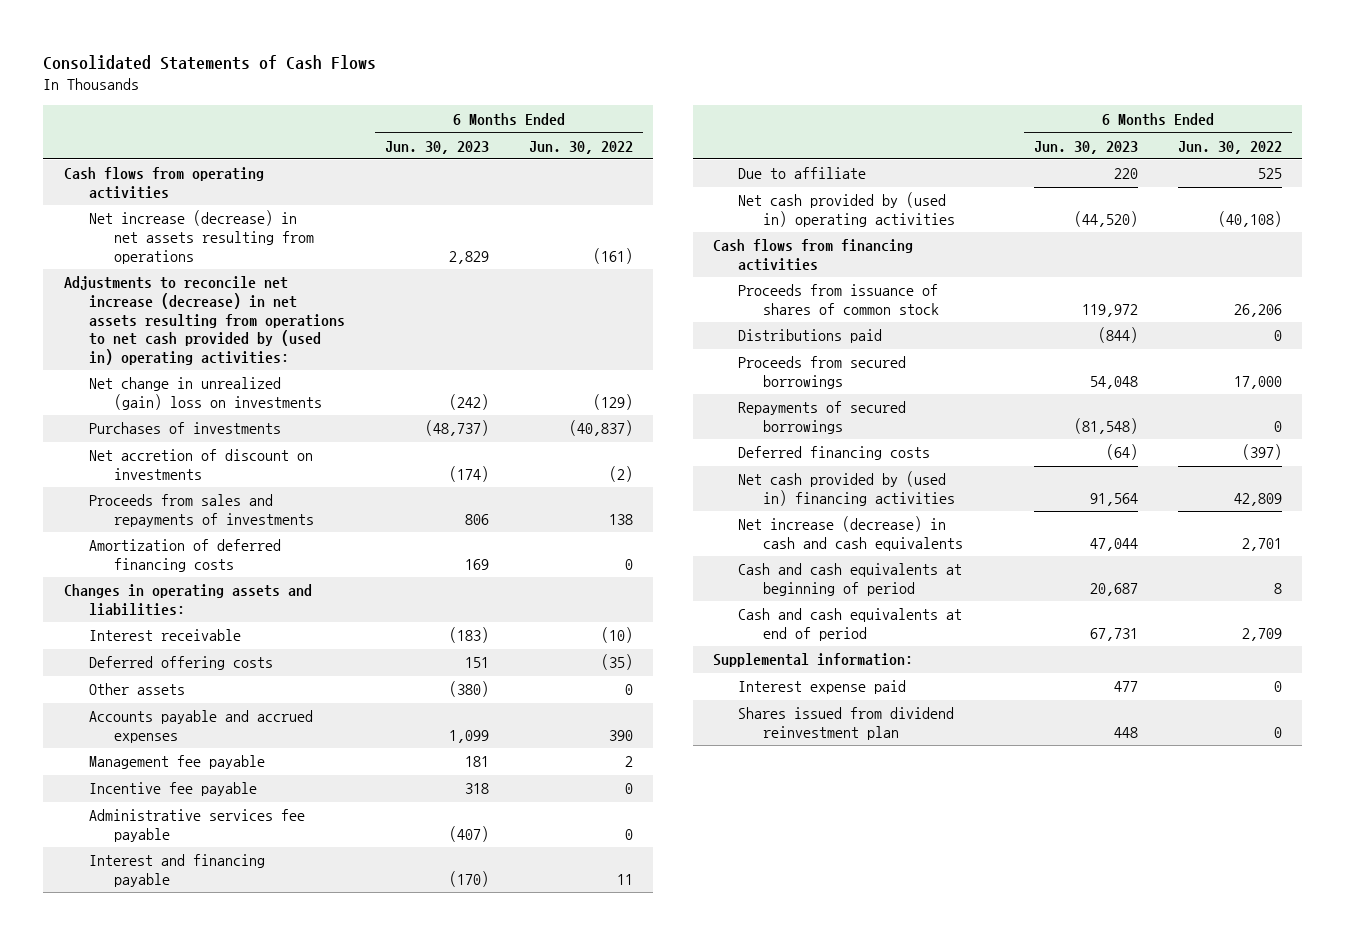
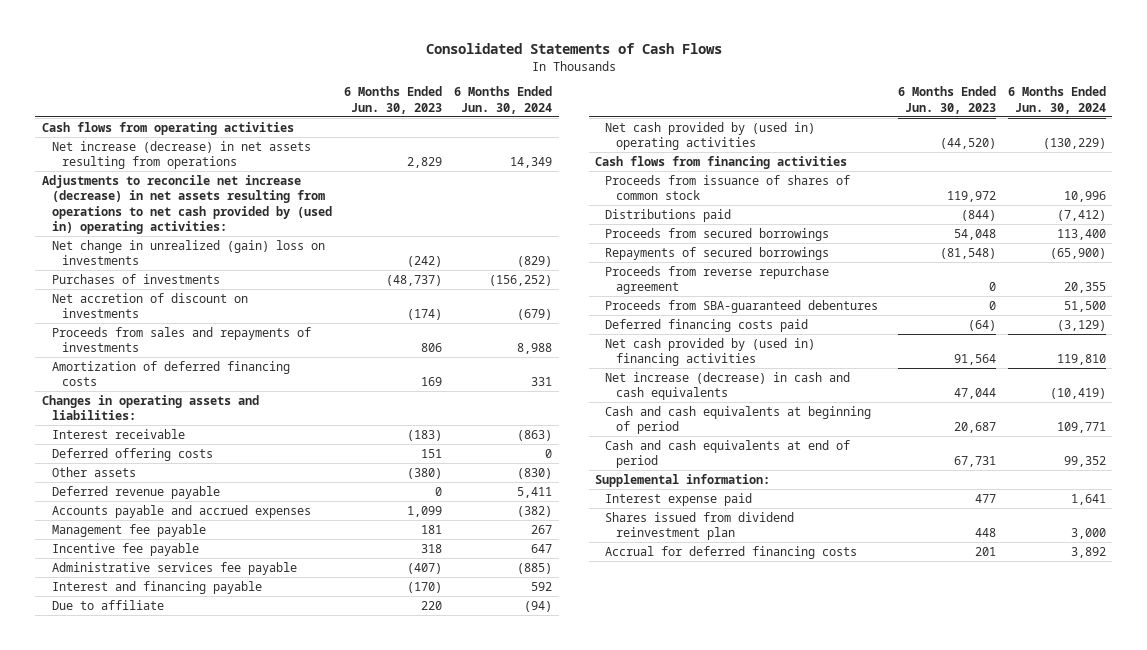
- | 6 Months Ended Jun. 30, 2023 | 6 Months Ended Jun. 30, 2022
+ | 6 Months Ended Jun. 30, 2023 | 6 Months Ended Jun. 30, 2024
+ Deferred revenue payable | 0 | 5,411
- Deferred financing costs | (64) | (397)
+ Proceeds from reverse repurchase agreement | 0 | 20,355
+ Proceeds from SBA-guaranteed debentures | 0 | 51,500
+ Deferred financing costs paid | (64) | (3,129)
+ Accrual for deferred financing costs | 201 | 3,892

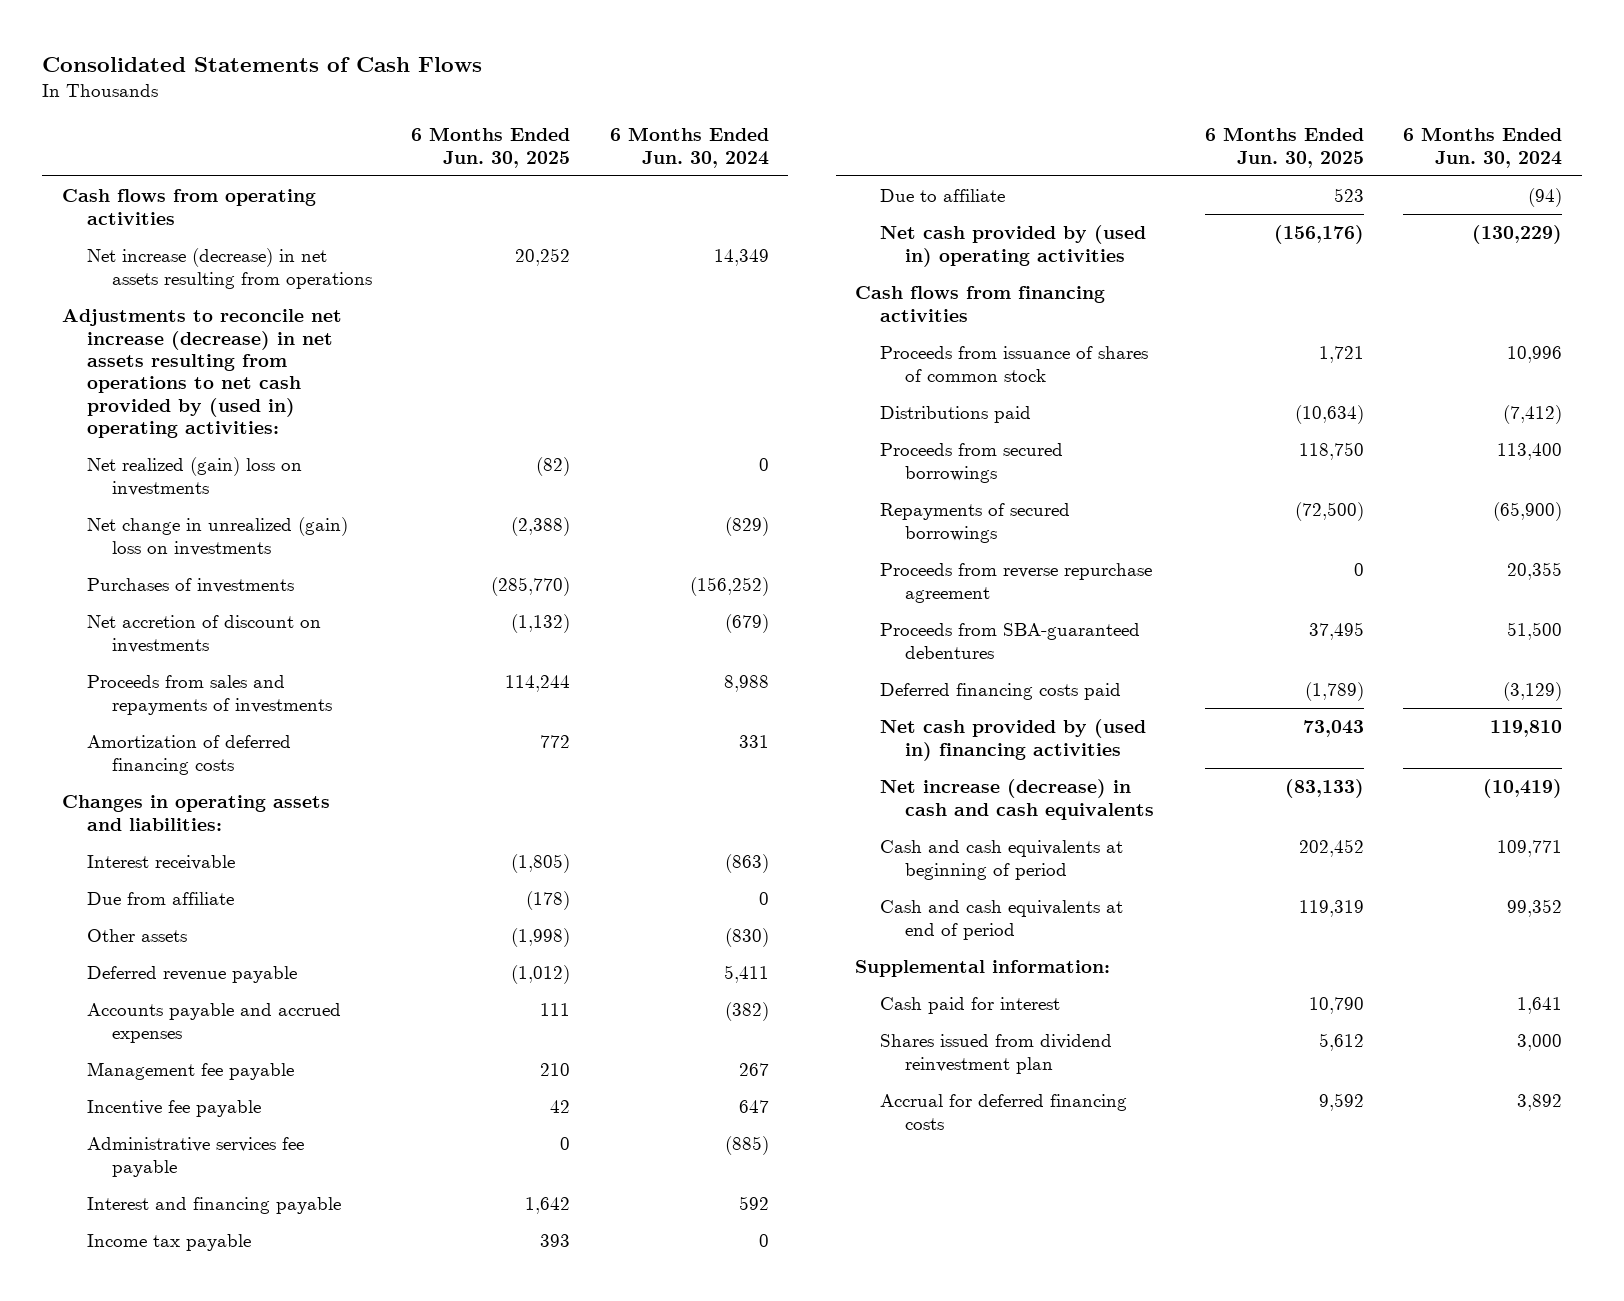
- | 6 Months Ended Jun. 30, 2023 | 6 Months Ended Jun. 30, 2024
+ | 6 Months Ended Jun. 30, 2025 | 6 Months Ended Jun. 30, 2024
+ Net realized (gain) loss on investments | (82) | 0
- Deferred offering costs | 151 | 0
+ Due from affiliate | (178) | 0
+ Income tax payable | 393 | 0
- Interest expense paid | 477 | 1,641
+ Cash paid for interest | 10,790 | 1,641

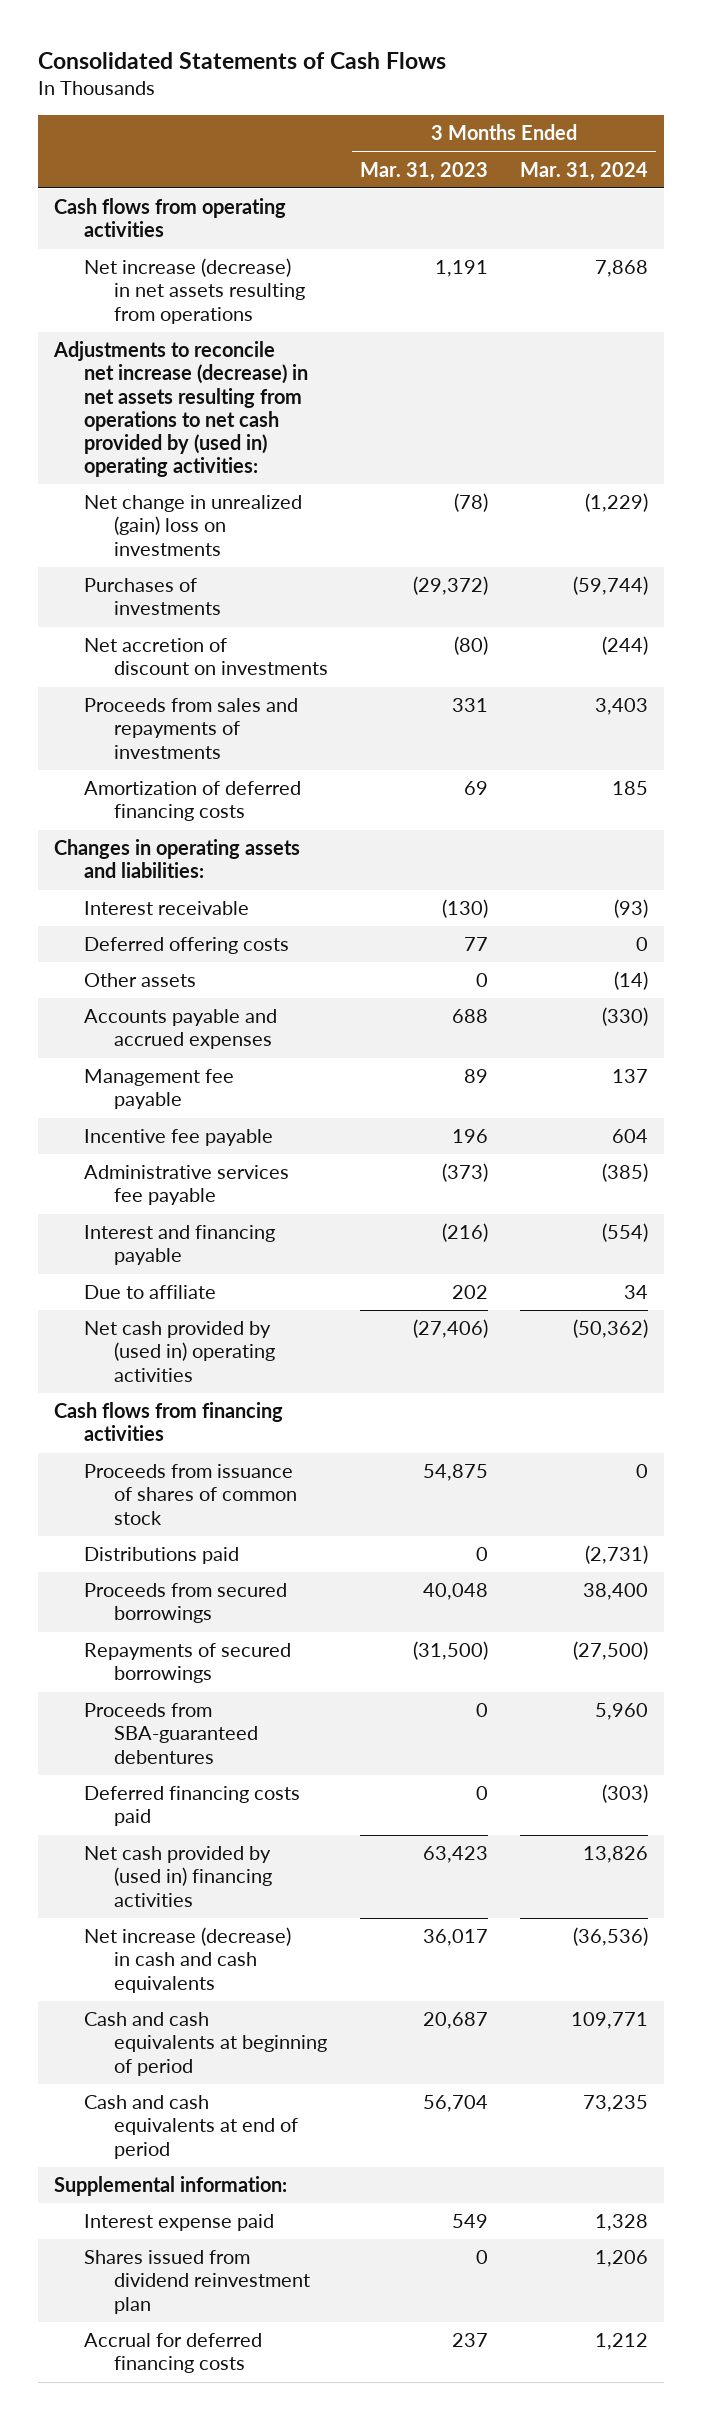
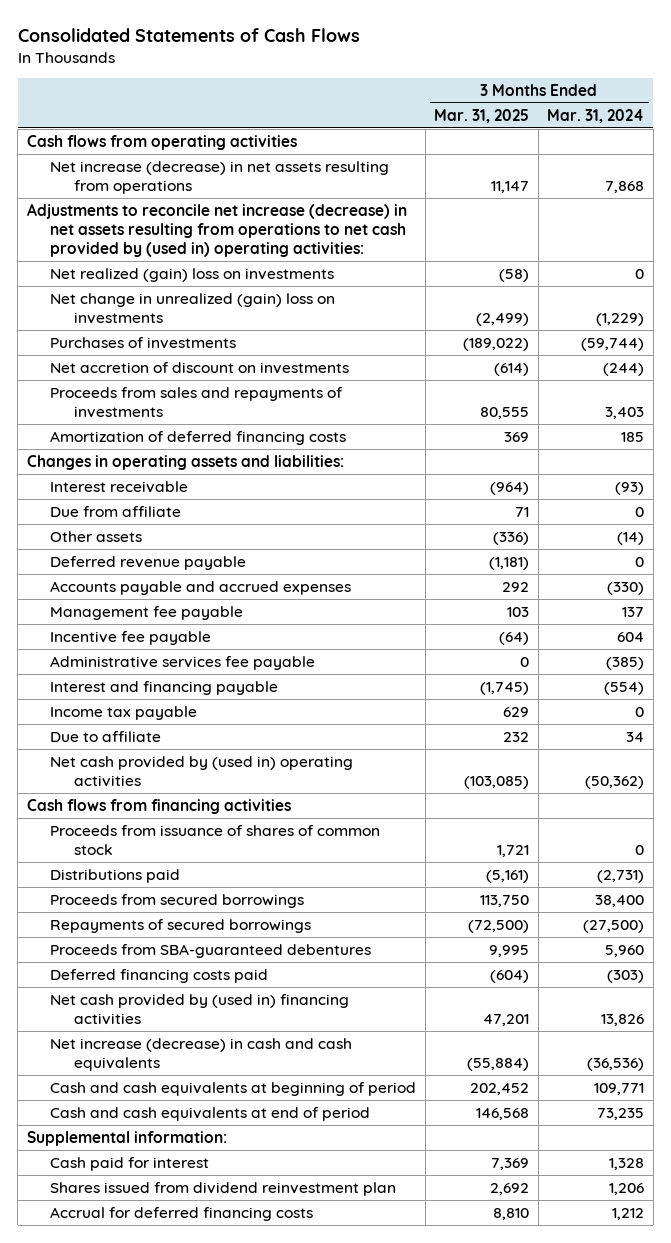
- | 3 Months Ended Mar. 31, 2023 | 3 Months Ended Mar. 31, 2024
+ | 3 Months Ended Mar. 31, 2025 | 3 Months Ended Mar. 31, 2024
+ Net realized (gain) loss on investments | (58) | 0
- Deferred offering costs | 77 | 0
+ Due from affiliate | 71 | 0
+ Deferred revenue payable | (1,181) | 0
+ Income tax payable | 629 | 0
- Interest expense paid | 549 | 1,328
+ Cash paid for interest | 7,369 | 1,328

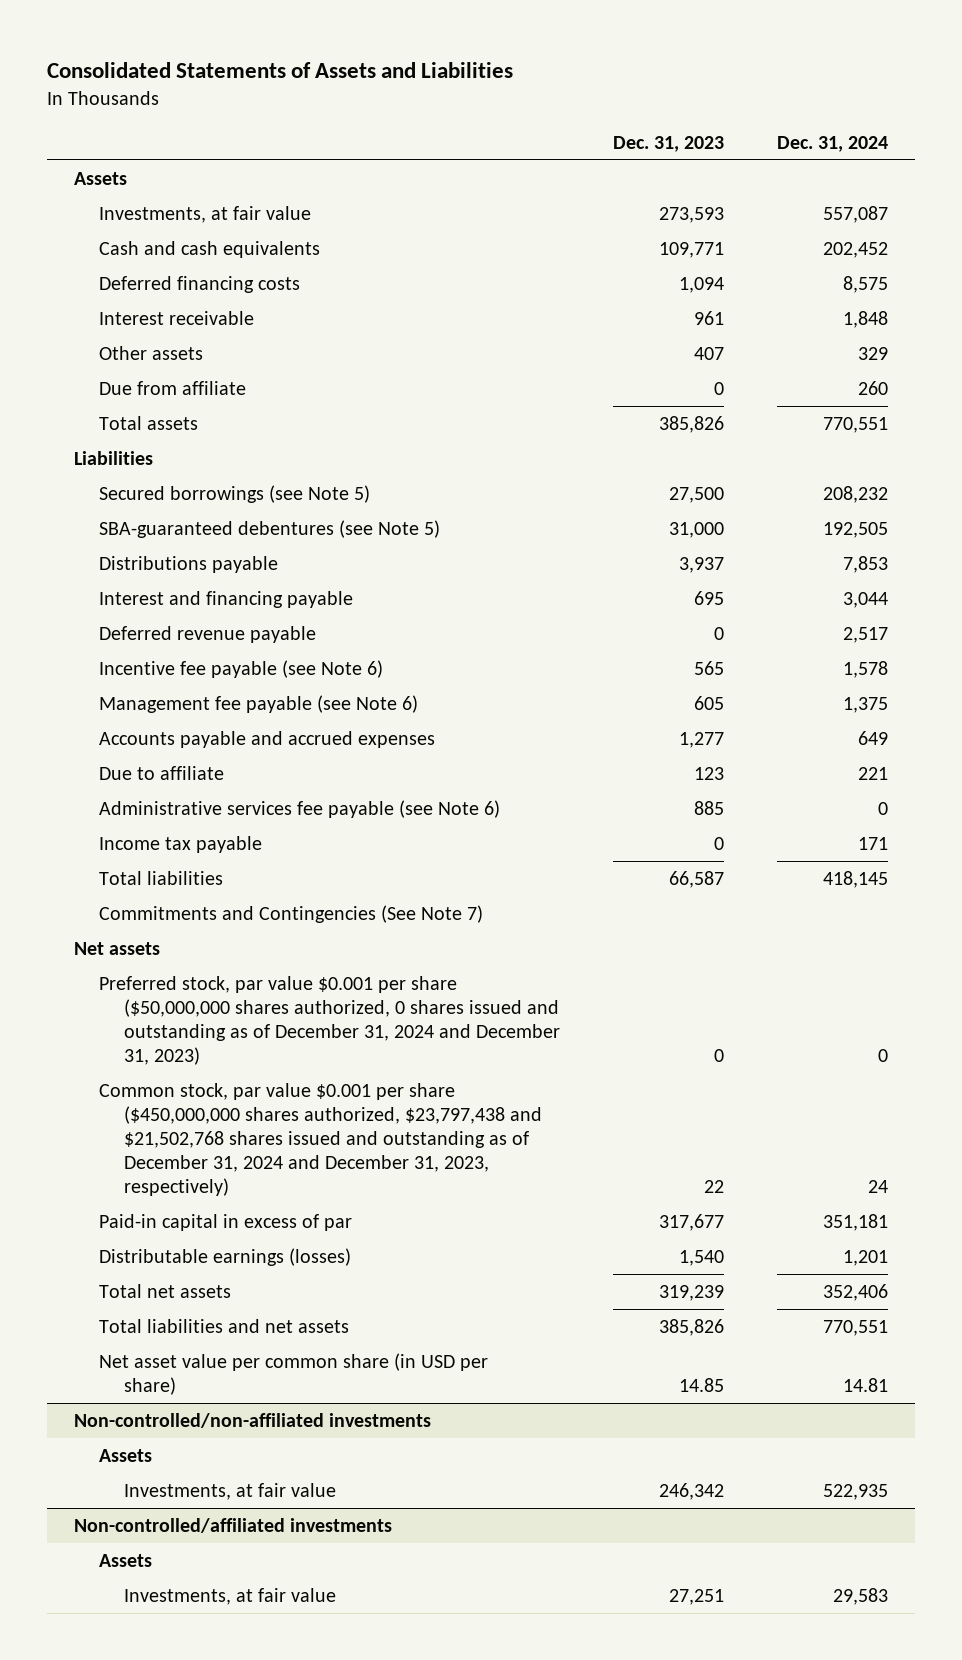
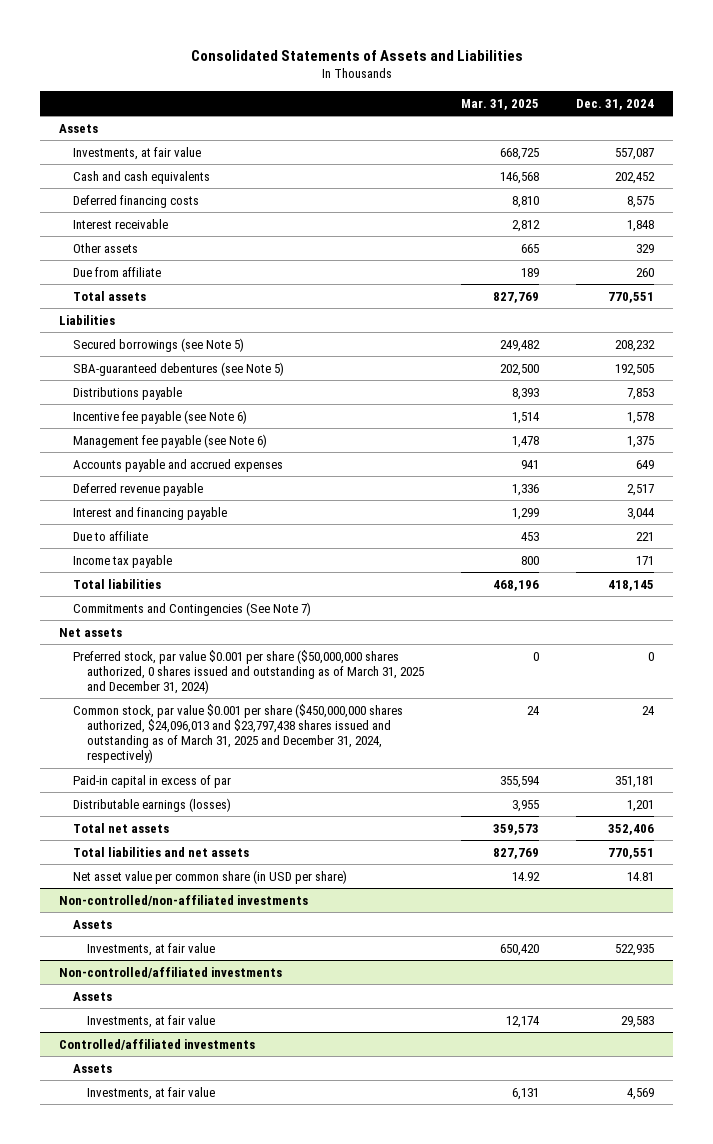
- | Dec. 31, 2023 | Dec. 31, 2024
+ | Mar. 31, 2025 | Dec. 31, 2024
moved down: Deferred revenue payable | 1,336 | 2,517
moved down: Interest and financing payable | 1,299 | 3,044
- Administrative services fee payable (see Note 6) | 885 | 0
- Preferred stock, par value $0.001 per share ($50,000,000 shares authorized, 0 shares issued and outstanding as of December 31, 2024 and December 31, 2023) | 0 | 0
- Common stock, par value $0.001 per share ($450,000,000 shares authorized, $23,797,438 and $21,502,768 shares issued and outstanding as of December 31, 2024 and December 31, 2023, respectively) | 22 | 24
+ Preferred stock, par value $0.001 per share ($50,000,000 shares authorized, 0 shares issued and outstanding as of March 31, 2025 and December 31, 2024) | 0 | 0
+ Common stock, par value $0.001 per share ($450,000,000 shares authorized, $24,096,013 and $23,797,438 shares issued and outstanding as of March 31, 2025 and December 31, 2024, respectively) | 24 | 24
+ Controlled/affiliated investments
+ Assets
+ Investments, at fair value | 6,131 | 4,569

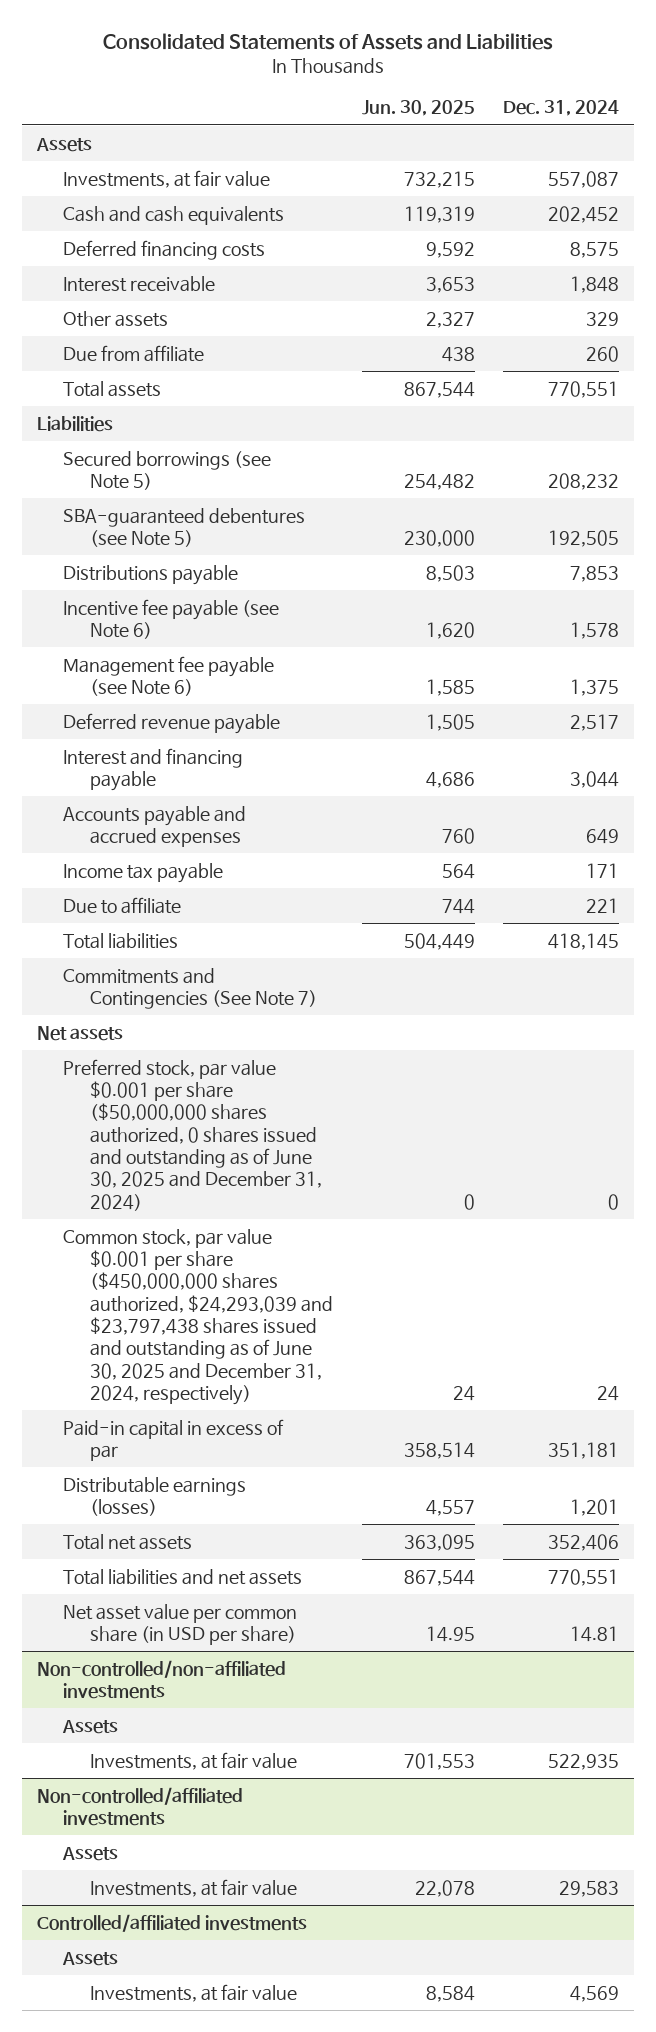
- | Mar. 31, 2025 | Dec. 31, 2024
+ | Jun. 30, 2025 | Dec. 31, 2024
moved down: Accounts payable and accrued expenses | 760 | 649
moved down: Due to affiliate | 744 | 221
- Preferred stock, par value $0.001 per share ($50,000,000 shares authorized, 0 shares issued and outstanding as of March 31, 2025 and December 31, 2024) | 0 | 0
- Common stock, par value $0.001 per share ($450,000,000 shares authorized, $24,096,013 and $23,797,438 shares issued and outstanding as of March 31, 2025 and December 31, 2024, respectively) | 24 | 24
+ Preferred stock, par value $0.001 per share ($50,000,000 shares authorized, 0 shares issued and outstanding as of June 30, 2025 and December 31, 2024) | 0 | 0
+ Common stock, par value $0.001 per share ($450,000,000 shares authorized, $24,293,039 and $23,797,438 shares issued and outstanding as of June 30, 2025 and December 31, 2024, respectively) | 24 | 24

